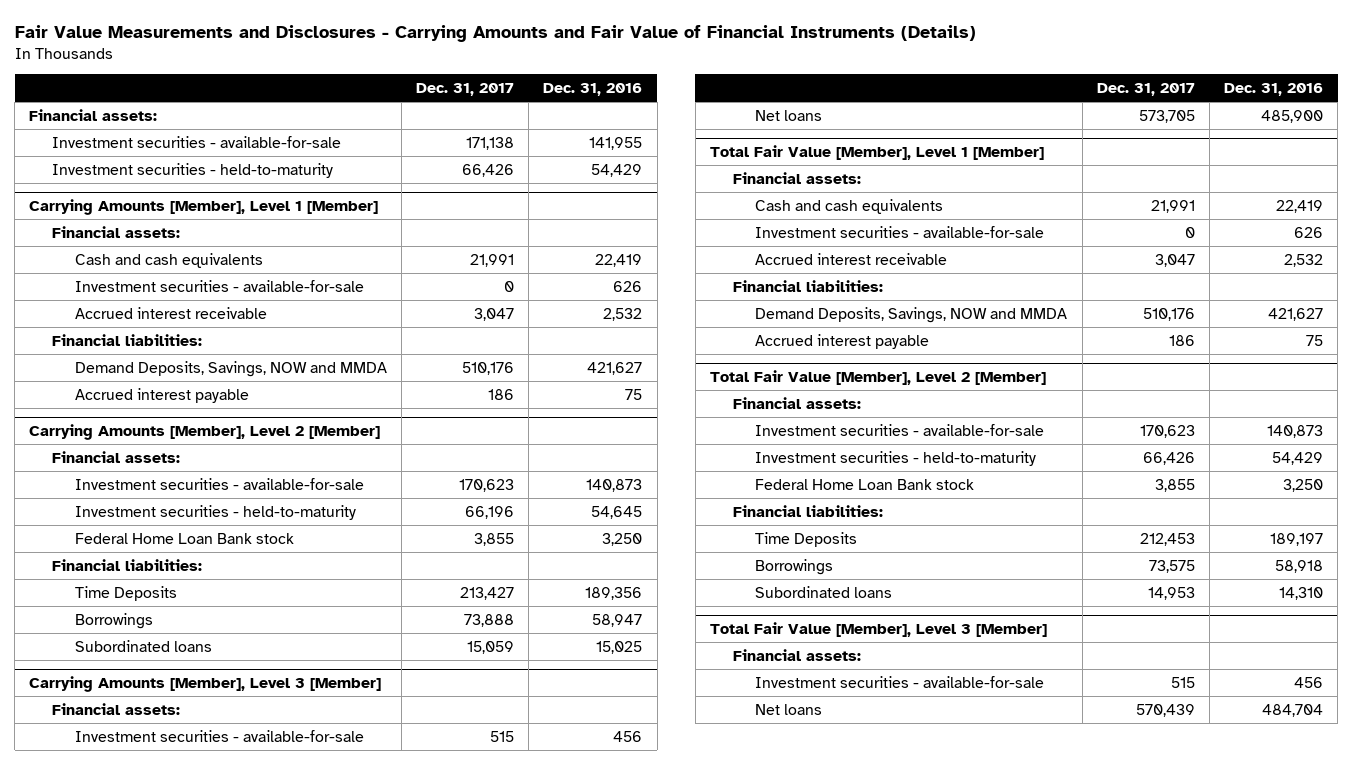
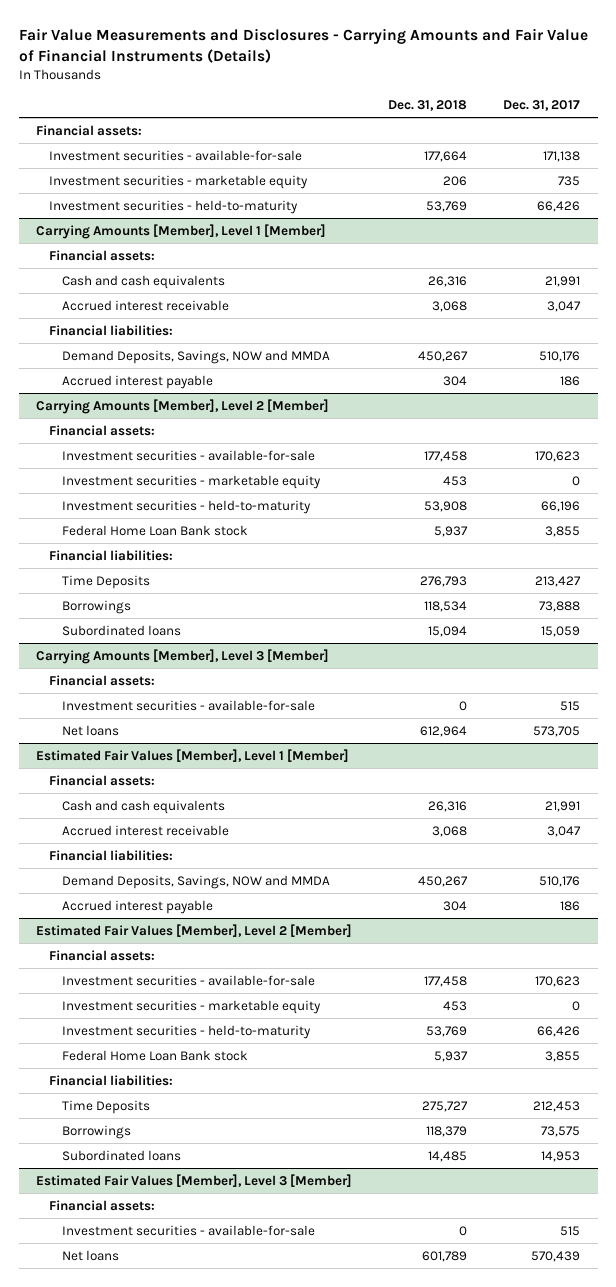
- | Dec. 31, 2017 | Dec. 31, 2016
+ | Dec. 31, 2018 | Dec. 31, 2017
+ Investment securities - marketable equity | 206 | 735
@ Carrying Amounts [Member], Level 1 [Member]
- Investment securities - available-for-sale | 0 | 626
@ Carrying Amounts [Member], Level 2 [Member]
+ Investment securities - marketable equity | 453 | 0
- Total Fair Value [Member], Level 1 [Member]
+ Estimated Fair Values [Member], Level 1 [Member]
- Investment securities - available-for-sale | 0 | 626
- Total Fair Value [Member], Level 2 [Member]
+ Estimated Fair Values [Member], Level 2 [Member]
+ Investment securities - marketable equity | 453 | 0
- Total Fair Value [Member], Level 3 [Member]
+ Estimated Fair Values [Member], Level 3 [Member]

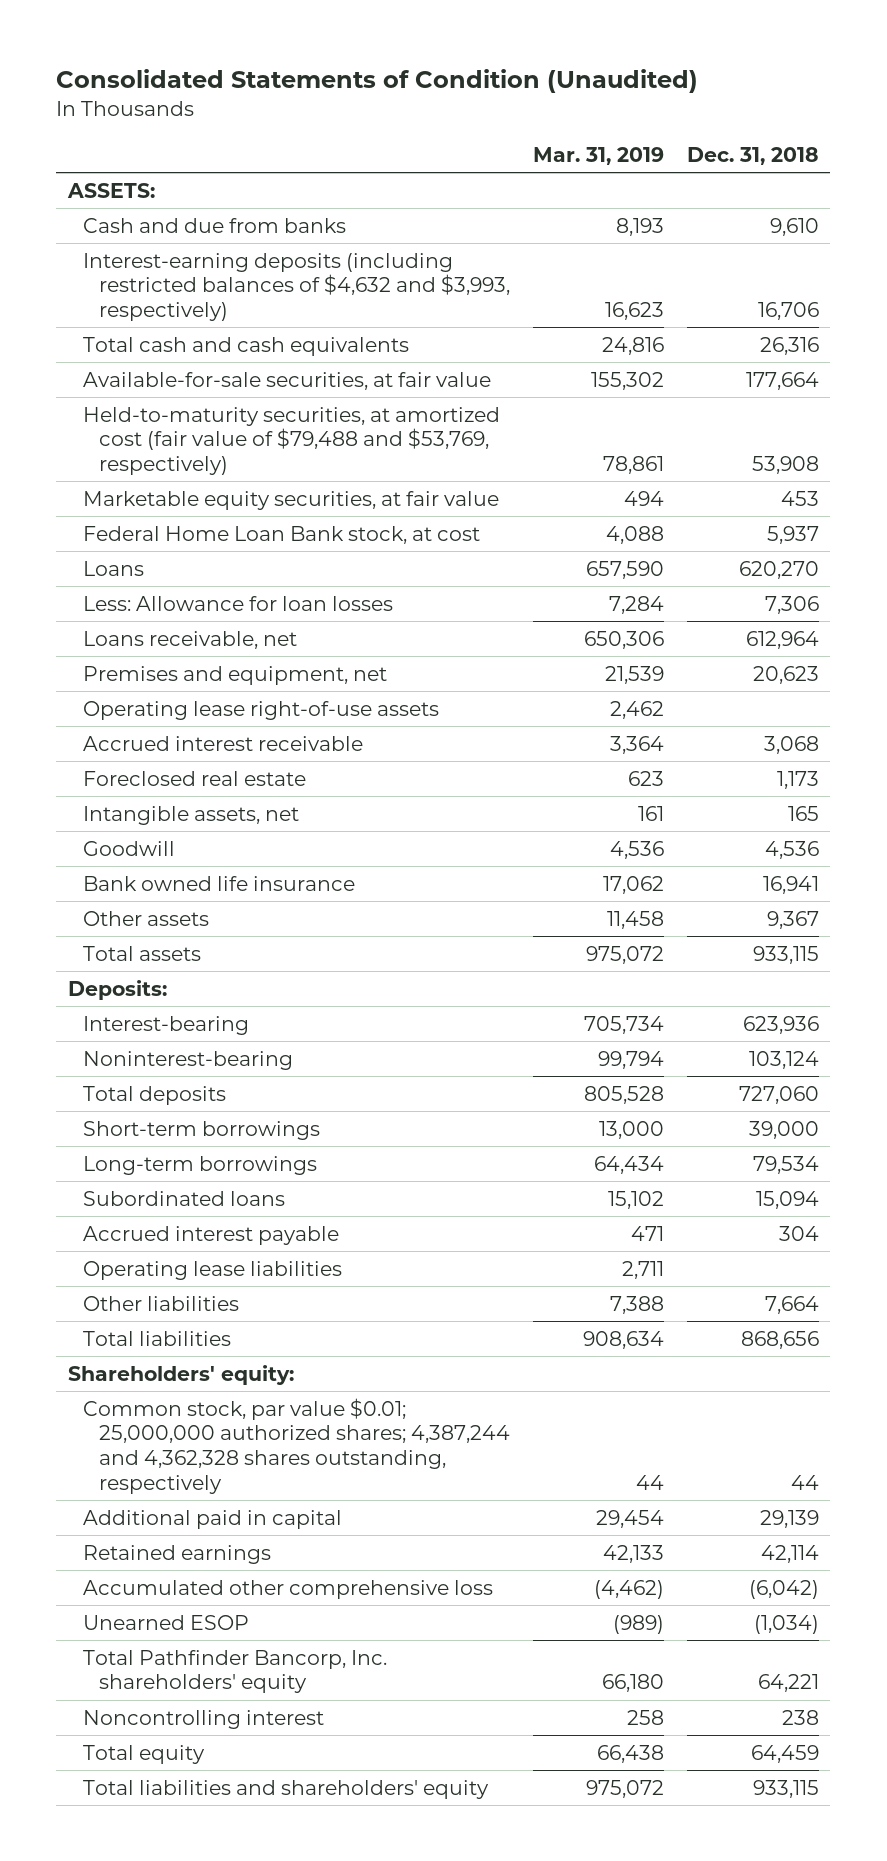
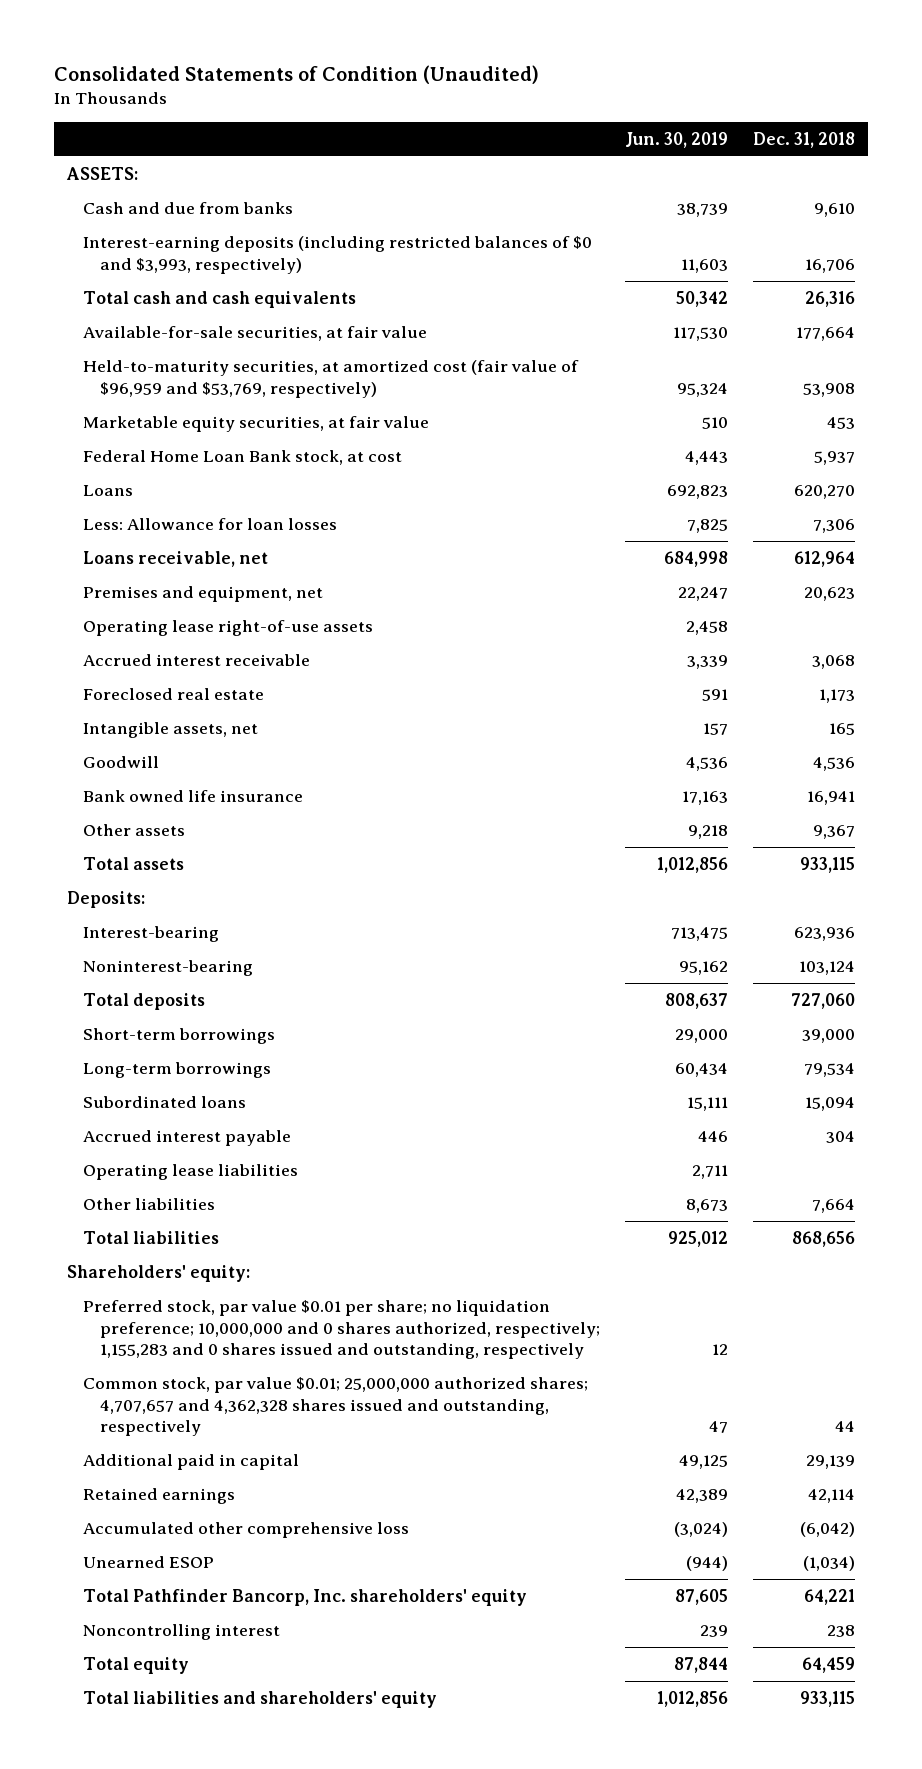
- | Mar. 31, 2019 | Dec. 31, 2018
+ | Jun. 30, 2019 | Dec. 31, 2018
- Interest-earning deposits (including restricted balances of $4,632 and $3,993, respectively) | 16,623 | 16,706
+ Interest-earning deposits (including restricted balances of $0 and $3,993, respectively) | 11,603 | 16,706
- Held-to-maturity securities, at amortized cost (fair value of $79,488 and $53,769, respectively) | 78,861 | 53,908
+ Held-to-maturity securities, at amortized cost (fair value of $96,959 and $53,769, respectively) | 95,324 | 53,908
- Common stock, par value $0.01; 25,000,000 authorized shares; 4,387,244 and 4,362,328 shares outstanding, respectively | 44 | 44
+ Preferred stock, par value $0.01 per share; no liquidation preference; 10,000,000 and 0 shares authorized, respectively; 1,155,283 and 0 shares issued and outstanding, respectively | 12 |
+ Common stock, par value $0.01; 25,000,000 authorized shares; 4,707,657 and 4,362,328 shares issued and outstanding, respectively | 47 | 44

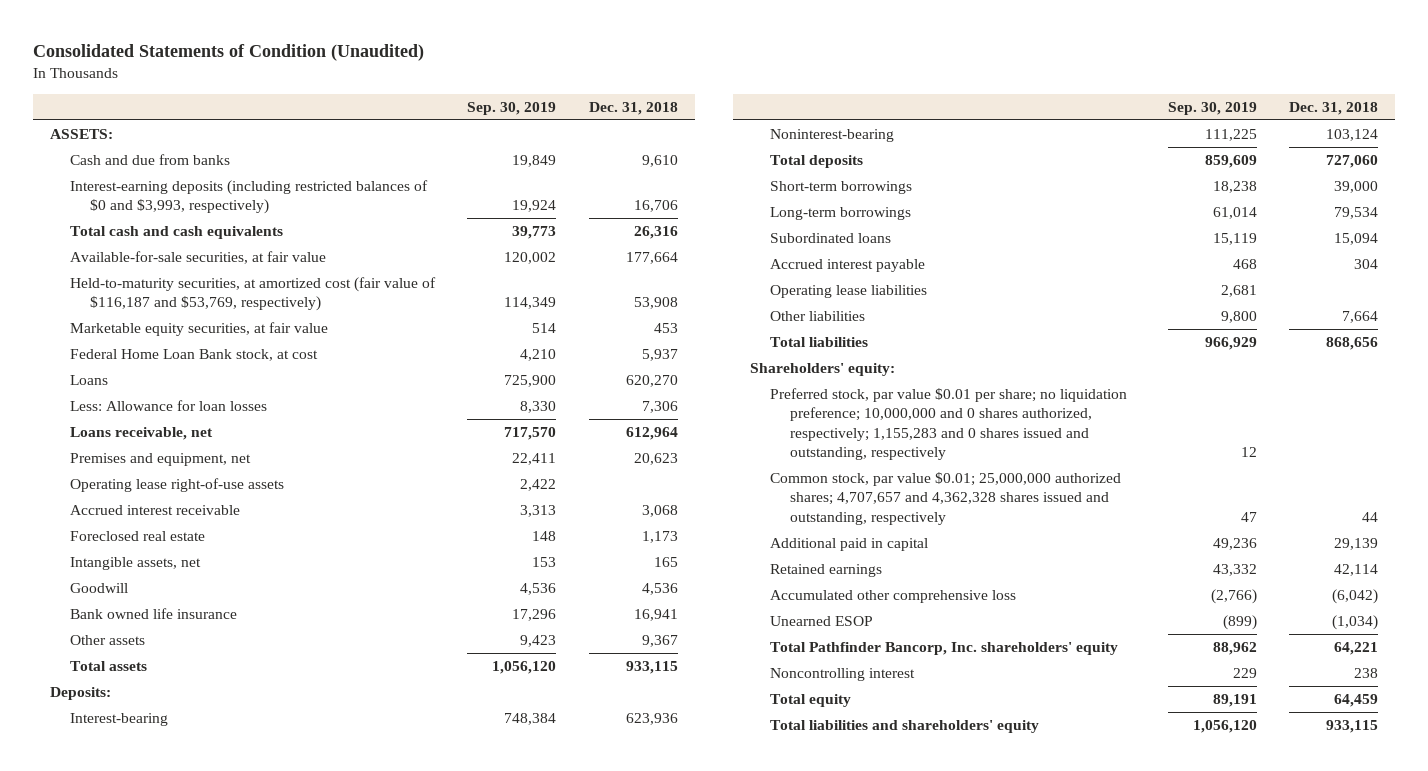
- | Jun. 30, 2019 | Dec. 31, 2018
+ | Sep. 30, 2019 | Dec. 31, 2018
- Held-to-maturity securities, at amortized cost (fair value of $96,959 and $53,769, respectively) | 95,324 | 53,908
+ Held-to-maturity securities, at amortized cost (fair value of $116,187 and $53,769, respectively) | 114,349 | 53,908

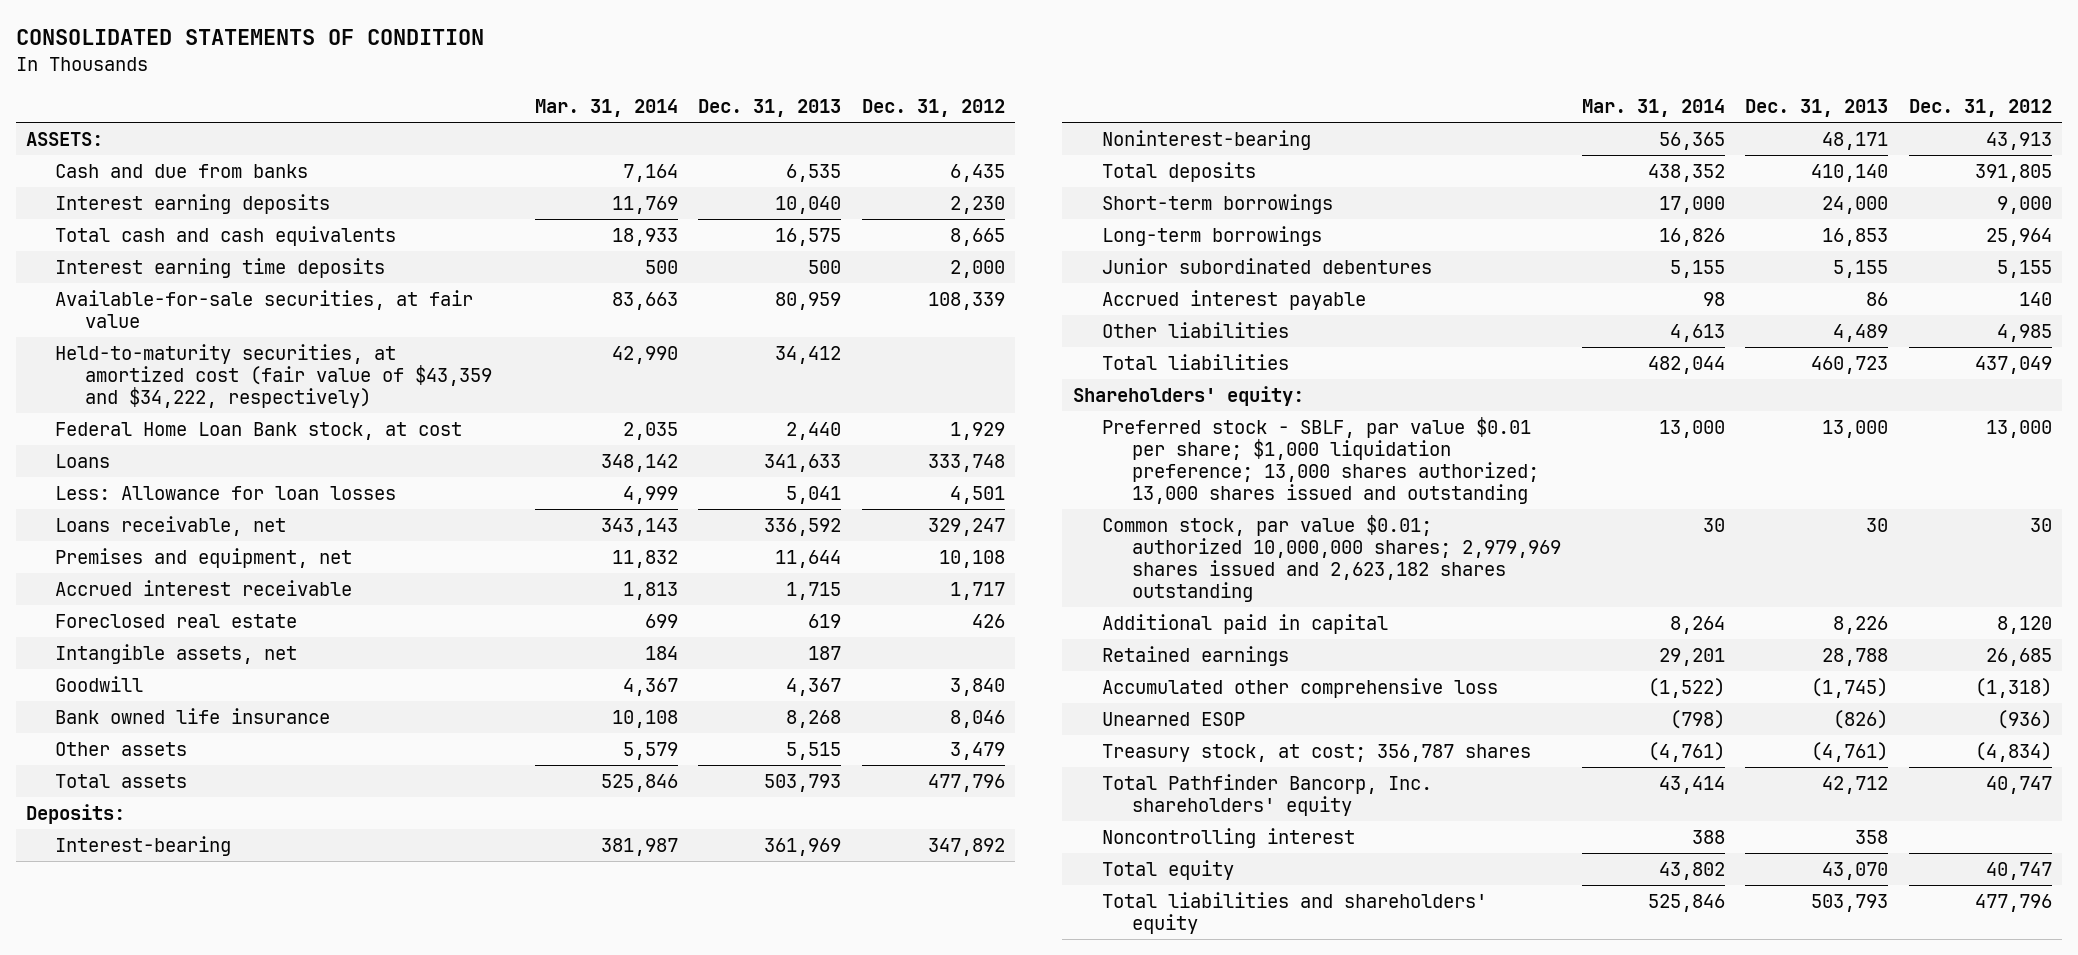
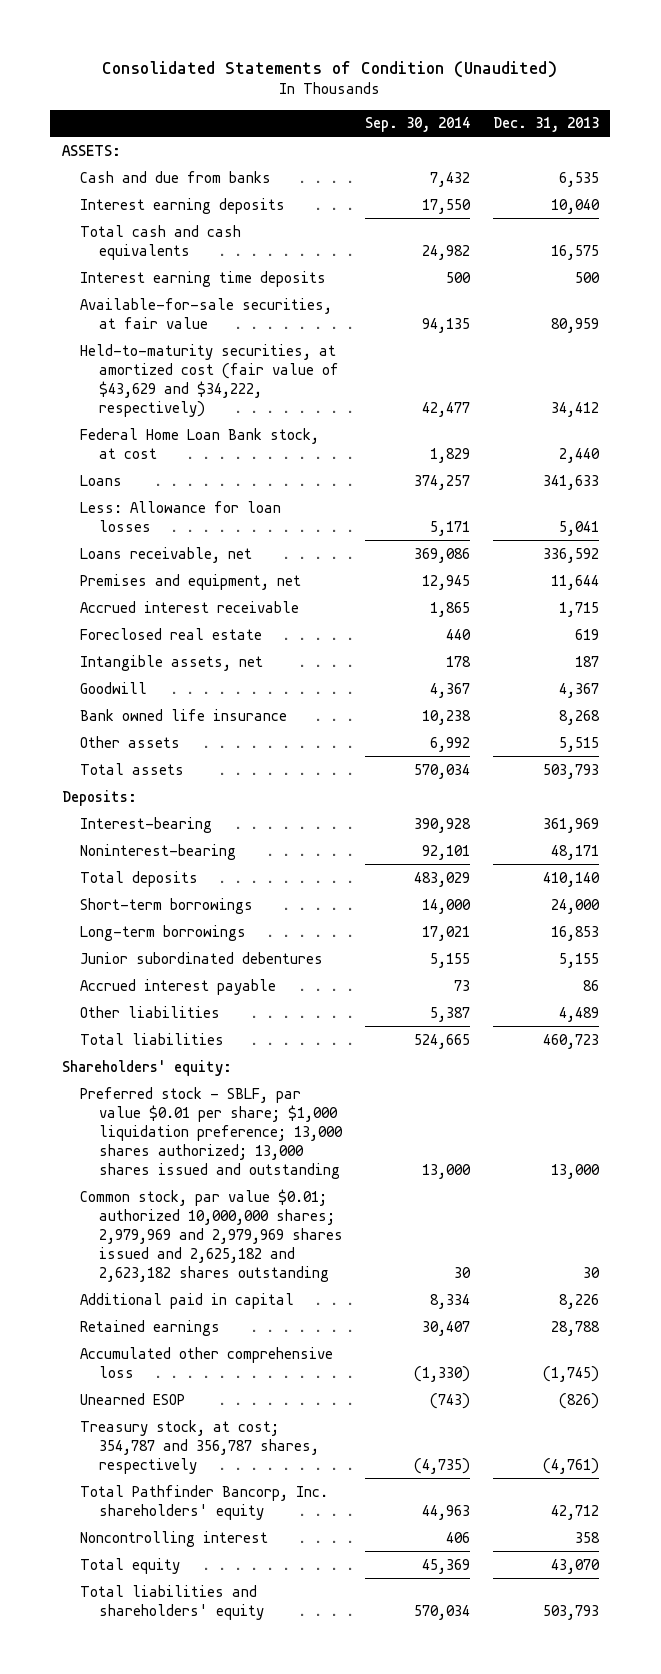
- CONSOLIDATED STATEMENTS OF CONDITION
+ Consolidated Statements of Condition (Unaudited)
- | Mar. 31, 2014 | Dec. 31, 2013 | Dec. 31, 2012
+ | Sep. 30, 2014 | Dec. 31, 2013
- Held-to-maturity securities, at amortized cost (fair value of $43,359 and $34,222, respectively) | 42,990 | 34,412 |
+ Held-to-maturity securities, at amortized cost (fair value of $43,629 and $34,222, respectively) | 42,477 | 34,412
- Common stock, par value $0.01; authorized 10,000,000 shares; 2,979,969 shares issued and 2,623,182 shares outstanding | 30 | 30 | 30
+ Common stock, par value $0.01; authorized 10,000,000 shares; 2,979,969 and 2,979,969 shares issued and 2,625,182 and 2,623,182 shares outstanding | 30 | 30
- Treasury stock, at cost; 356,787 shares | (4,761) | (4,761) | (4,834)
+ Treasury stock, at cost; 354,787 and 356,787 shares, respectively | (4,735) | (4,761)

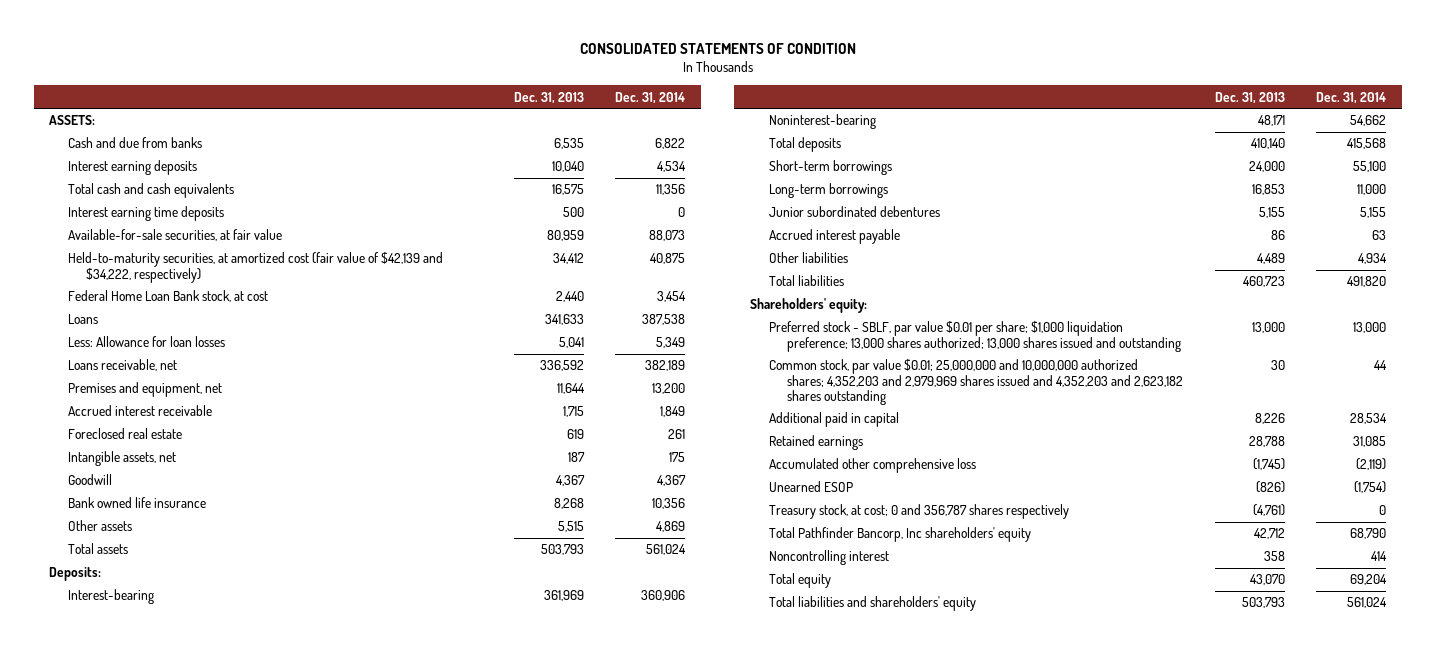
- Consolidated Statements of Condition (Unaudited)
+ CONSOLIDATED STATEMENTS OF CONDITION
- | Sep. 30, 2014 | Dec. 31, 2013
+ | Dec. 31, 2013 | Dec. 31, 2014
- Held-to-maturity securities, at amortized cost (fair value of $43,629 and $34,222, respectively) | 42,477 | 34,412
+ Held-to-maturity securities, at amortized cost (fair value of $42,139 and $34,222, respectively) | 34,412 | 40,875
- Common stock, par value $0.01; authorized 10,000,000 shares; 2,979,969 and 2,979,969 shares issued and 2,625,182 and 2,623,182 shares outstanding | 30 | 30
+ Common stock, par value $0.01; 25,000,000 and 10,000,000 authorized shares; 4,352,203 and 2,979,969 shares issued and 4,352,203 and 2,623,182 shares outstanding | 30 | 44
- Treasury stock, at cost; 354,787 and 356,787 shares, respectively | (4,735) | (4,761)
- Total Pathfinder Bancorp, Inc. shareholders' equity | 44,963 | 42,712
+ Treasury stock, at cost; 0 and 356,787 shares respectively | (4,761) | 0
+ Total Pathfinder Bancorp, Inc shareholders' equity | 42,712 | 68,790

